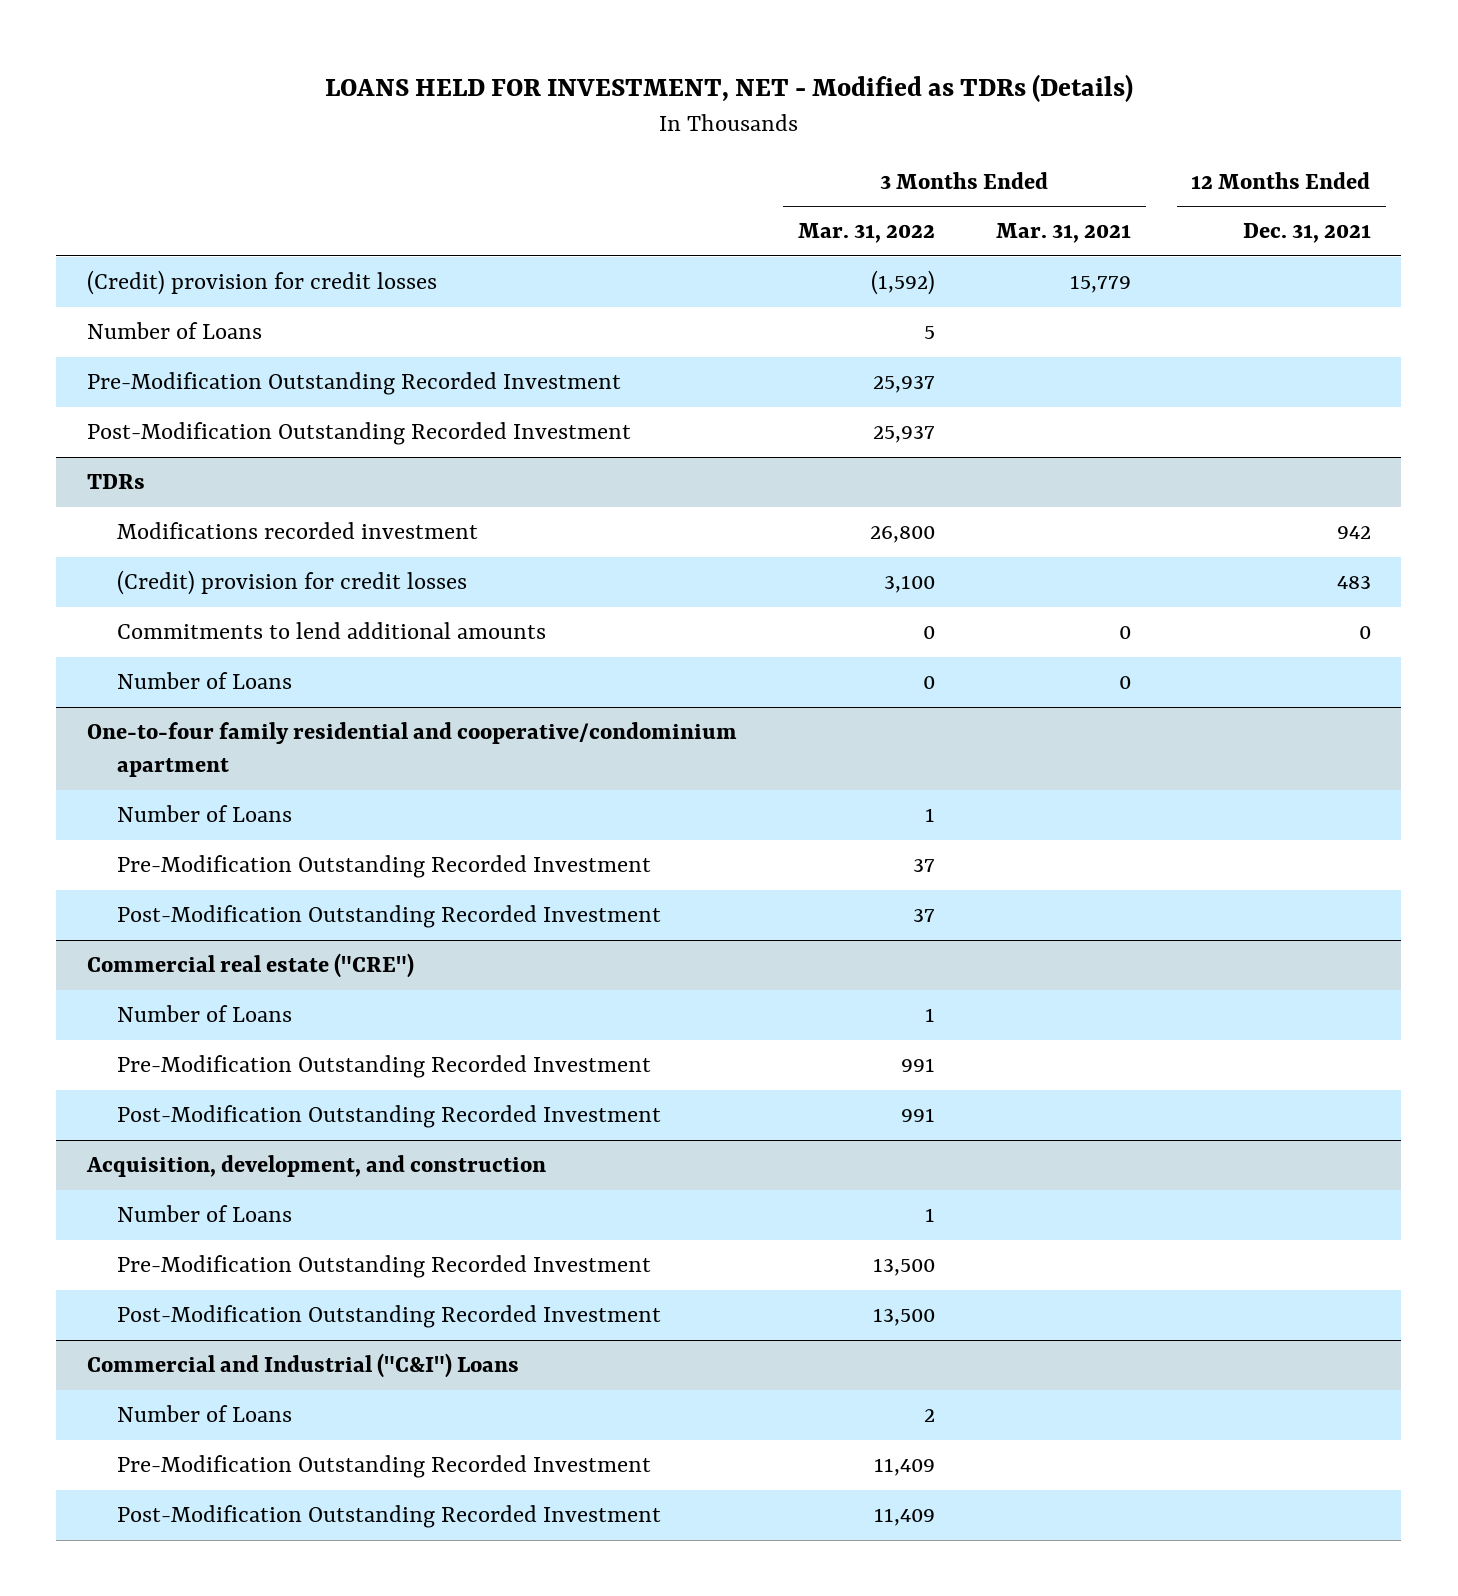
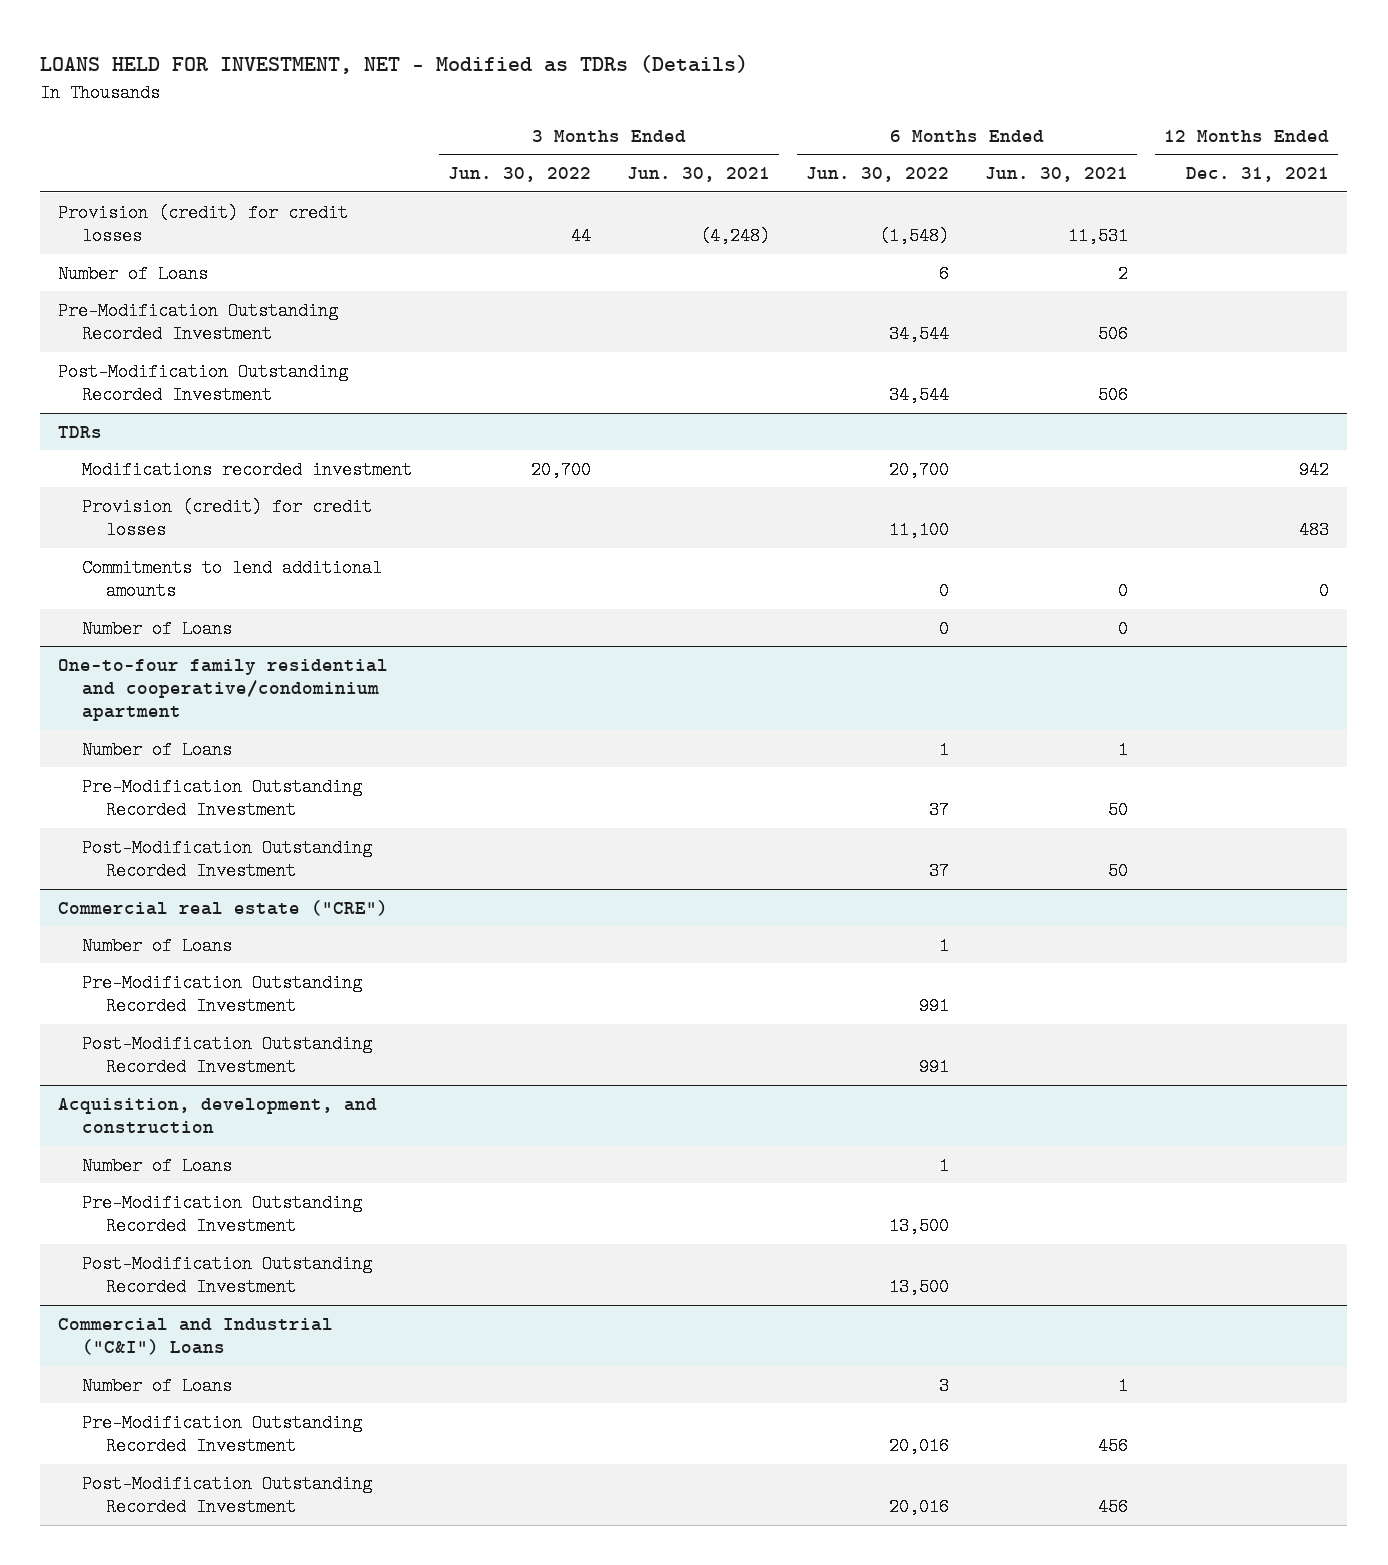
- | 3 Months Ended Mar. 31, 2022 | 3 Months Ended Mar. 31, 2021 | 12 Months Ended Dec. 31, 2021
+ | 3 Months Ended Jun. 30, 2022 | 3 Months Ended Jun. 30, 2021 | 6 Months Ended Jun. 30, 2022 | 6 Months Ended Jun. 30, 2021 | 12 Months Ended Dec. 31, 2021
- (Credit) provision for credit losses | (1,592) | 15,779 |
+ Provision (credit) for credit losses | 44 | (4,248) | (1,548) | 11,531 |
@ TDRs
- (Credit) provision for credit losses | 3,100 | | 483
+ Provision (credit) for credit losses | | | 11,100 | | 483

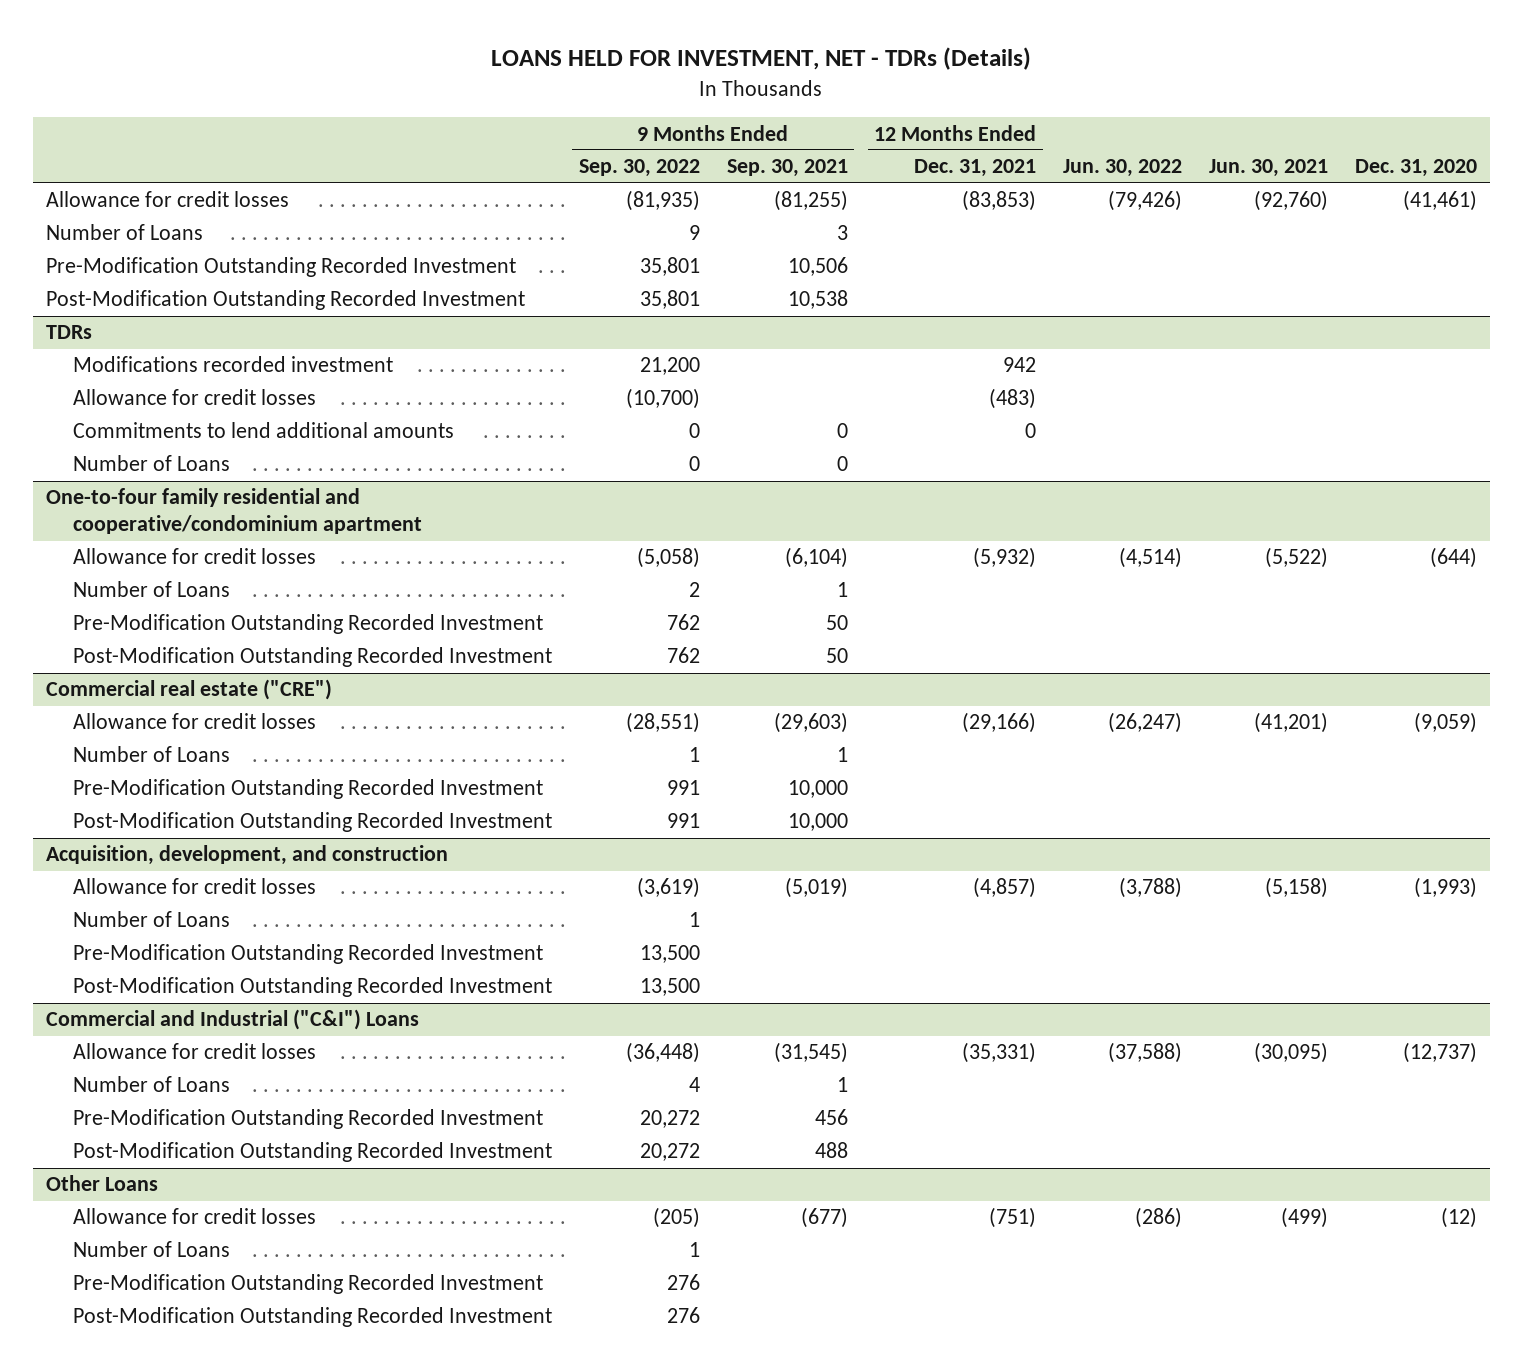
- LOANS HELD FOR INVESTMENT, NET - Modified as TDRs (Details)
+ LOANS HELD FOR INVESTMENT, NET - TDRs (Details)
- | 3 Months Ended Jun. 30, 2022 | 3 Months Ended Jun. 30, 2021 | 6 Months Ended Jun. 30, 2022 | 6 Months Ended Jun. 30, 2021 | 12 Months Ended Dec. 31, 2021
+ | 9 Months Ended Sep. 30, 2022 | 9 Months Ended Sep. 30, 2021 | 12 Months Ended Dec. 31, 2021 | Jun. 30, 2022 | Jun. 30, 2021 | Dec. 31, 2020
- Provision (credit) for credit losses | 44 | (4,248) | (1,548) | 11,531 |
+ Allowance for credit losses | (81,935) | (81,255) | (83,853) | (79,426) | (92,760) | (41,461)
@ TDRs
- Provision (credit) for credit losses | | | 11,100 | | 483
+ Allowance for credit losses | (10,700) | | (483) | | |
@ One-to-four family residential and cooperative/condominium apartment
+ Allowance for credit losses | (5,058) | (6,104) | (5,932) | (4,514) | (5,522) | (644)
@ Commercial real estate ("CRE")
+ Allowance for credit losses | (28,551) | (29,603) | (29,166) | (26,247) | (41,201) | (9,059)
@ Acquisition, development, and construction
+ Allowance for credit losses | (3,619) | (5,019) | (4,857) | (3,788) | (5,158) | (1,993)
@ Commercial and Industrial ("C&I") Loans
+ Allowance for credit losses | (36,448) | (31,545) | (35,331) | (37,588) | (30,095) | (12,737)
+ Other Loans
+ Allowance for credit losses | (205) | (677) | (751) | (286) | (499) | (12)
+ Number of Loans | 1 | | | | |
+ Pre-Modification Outstanding Recorded Investment | 276 | | | | |
+ Post-Modification Outstanding Recorded Investment | 276 | | | | |

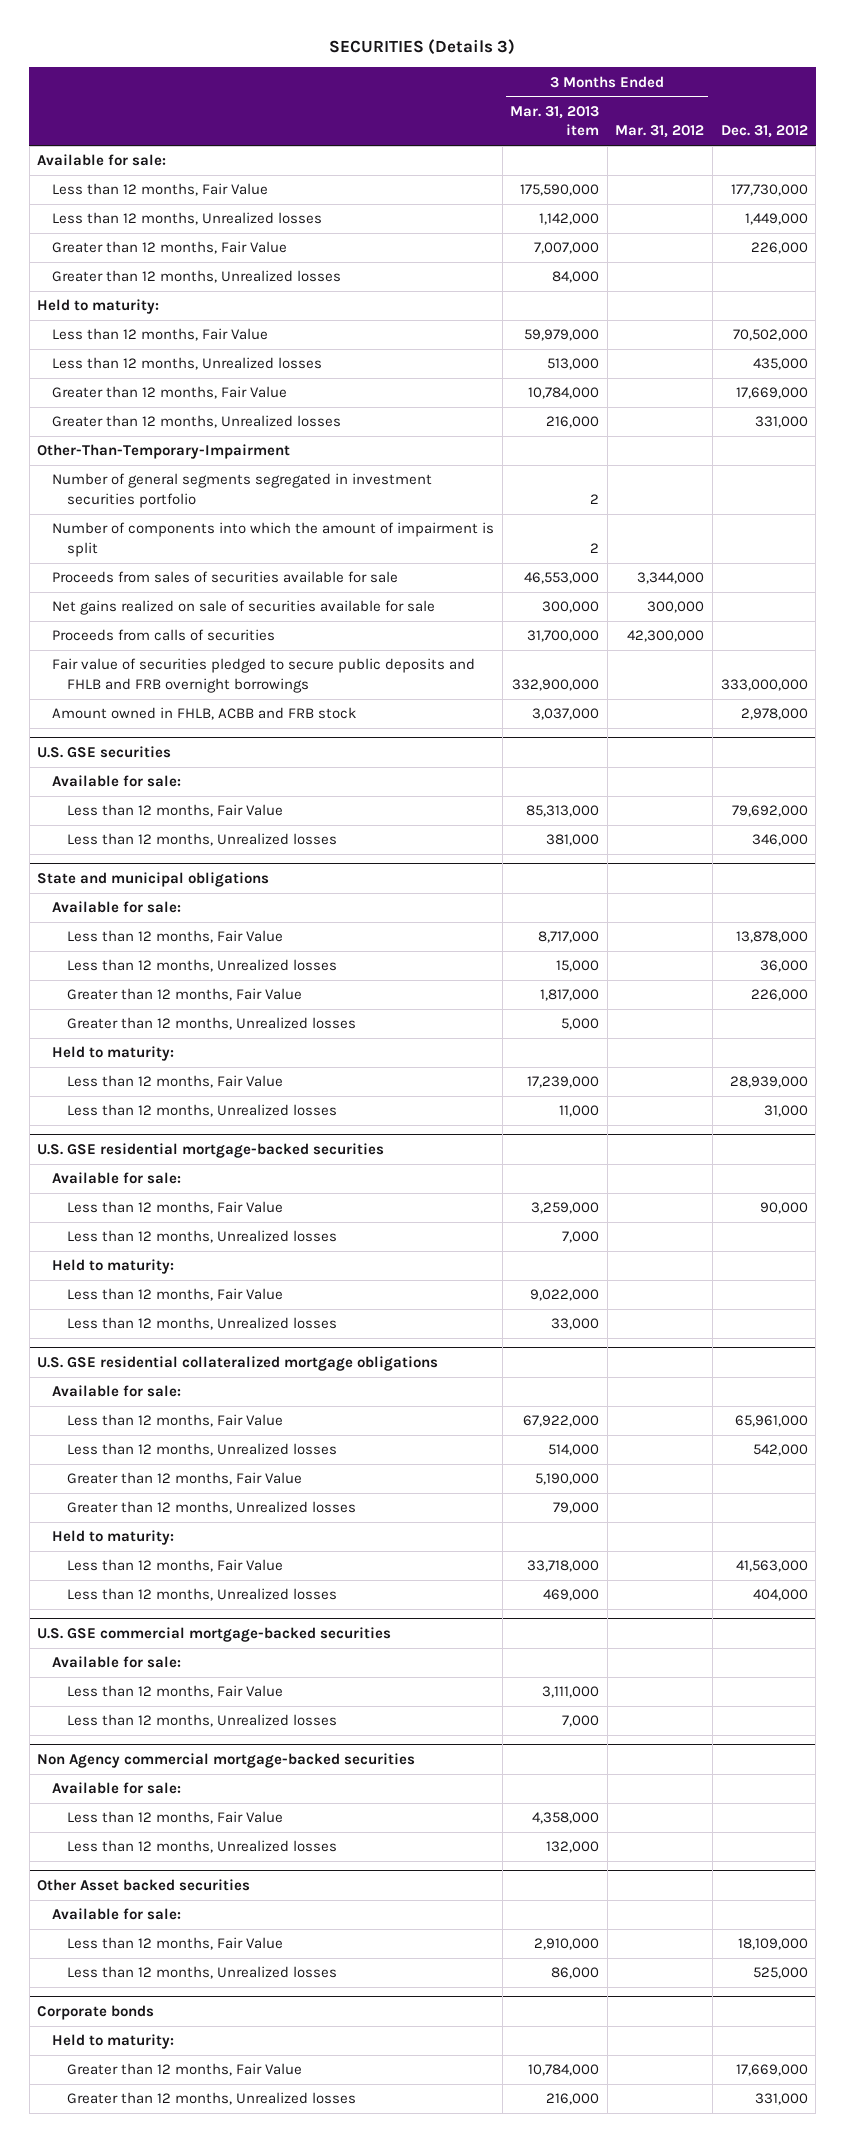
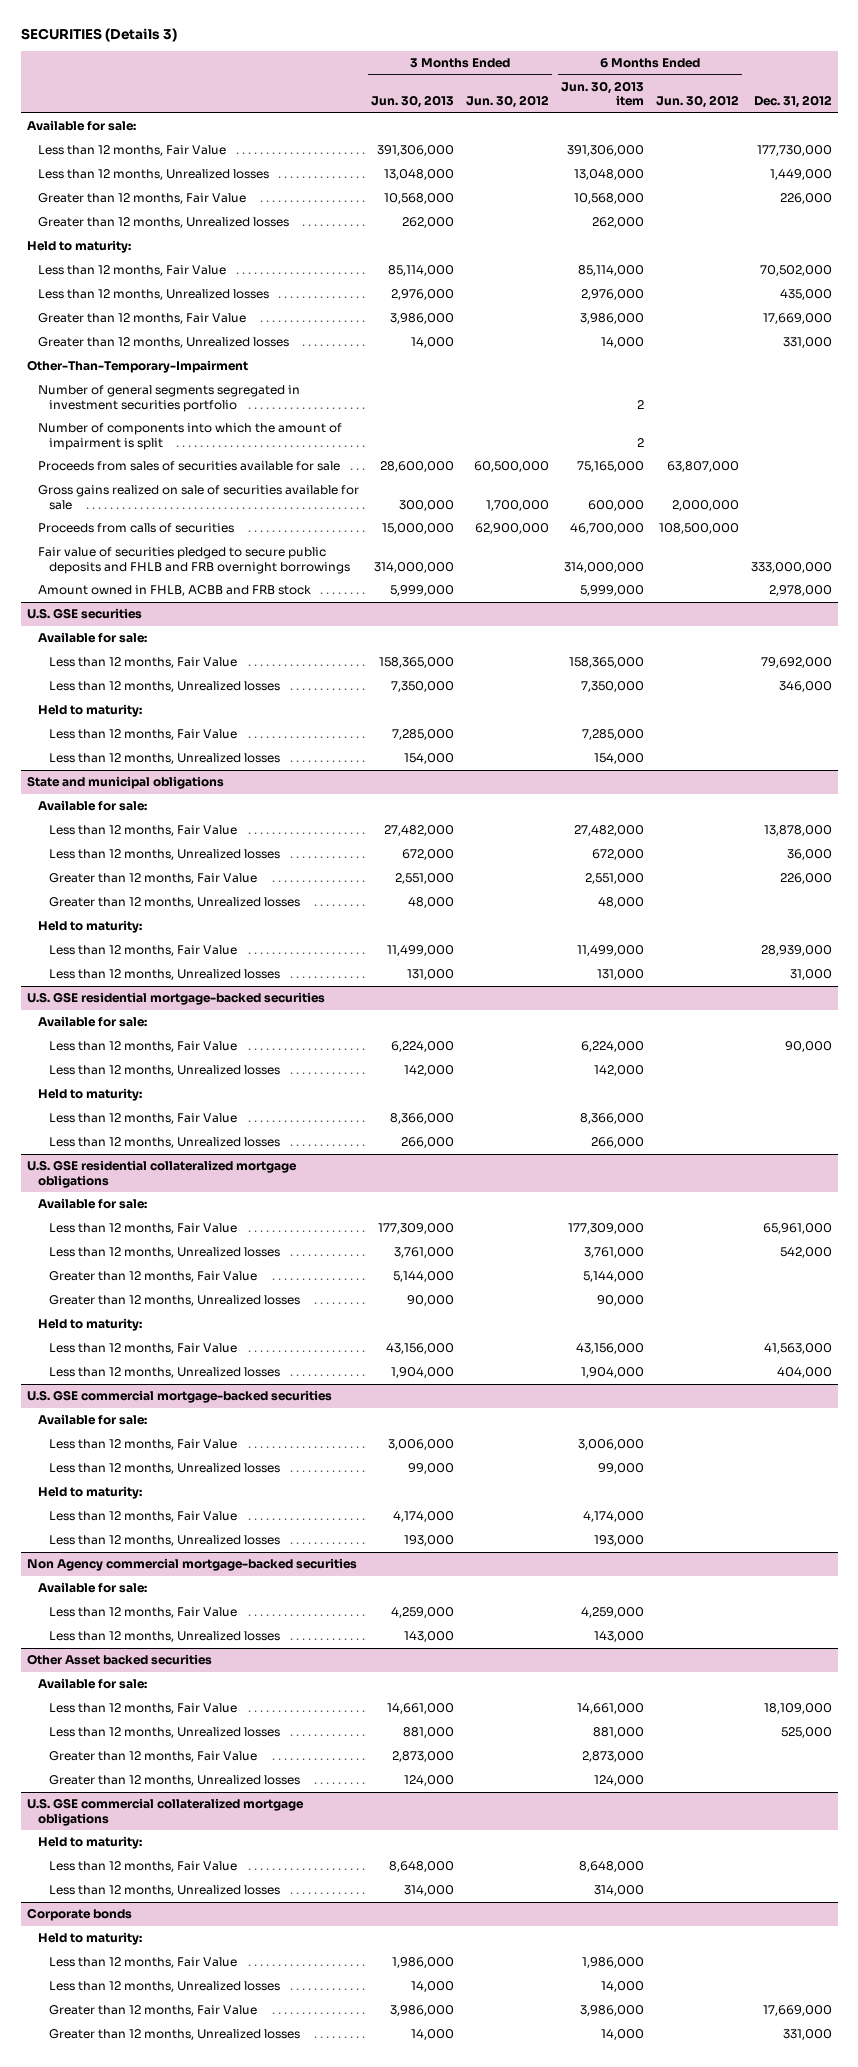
- | 3 Months Ended Mar. 31, 2013 item | 3 Months Ended Mar. 31, 2012 | Dec. 31, 2012
+ | 3 Months Ended Jun. 30, 2013 | 3 Months Ended Jun. 30, 2012 | 6 Months Ended Jun. 30, 2013 item | 6 Months Ended Jun. 30, 2012 | Dec. 31, 2012
- Net gains realized on sale of securities available for sale | 300,000 | 300,000 |
+ Gross gains realized on sale of securities available for sale | 300,000 | 1,700,000 | 600,000 | 2,000,000 |
@ U.S. GSE securities
+ Held to maturity:
+ Less than 12 months, Fair Value | 7,285,000 | | 7,285,000 | |
+ Less than 12 months, Unrealized losses | 154,000 | | 154,000 | |
@ U.S. GSE commercial mortgage-backed securities
+ Held to maturity:
+ Less than 12 months, Fair Value | 4,174,000 | | 4,174,000 | |
+ Less than 12 months, Unrealized losses | 193,000 | | 193,000 | |
@ Other Asset backed securities
+ Greater than 12 months, Fair Value | 2,873,000 | | 2,873,000 | |
+ Greater than 12 months, Unrealized losses | 124,000 | | 124,000 | |
+ U.S. GSE commercial collateralized mortgage obligations
+ Held to maturity:
+ Less than 12 months, Fair Value | 8,648,000 | | 8,648,000 | |
+ Less than 12 months, Unrealized losses | 314,000 | | 314,000 | |
@ Corporate bonds
+ Less than 12 months, Fair Value | 1,986,000 | | 1,986,000 | |
+ Less than 12 months, Unrealized losses | 14,000 | | 14,000 | |

